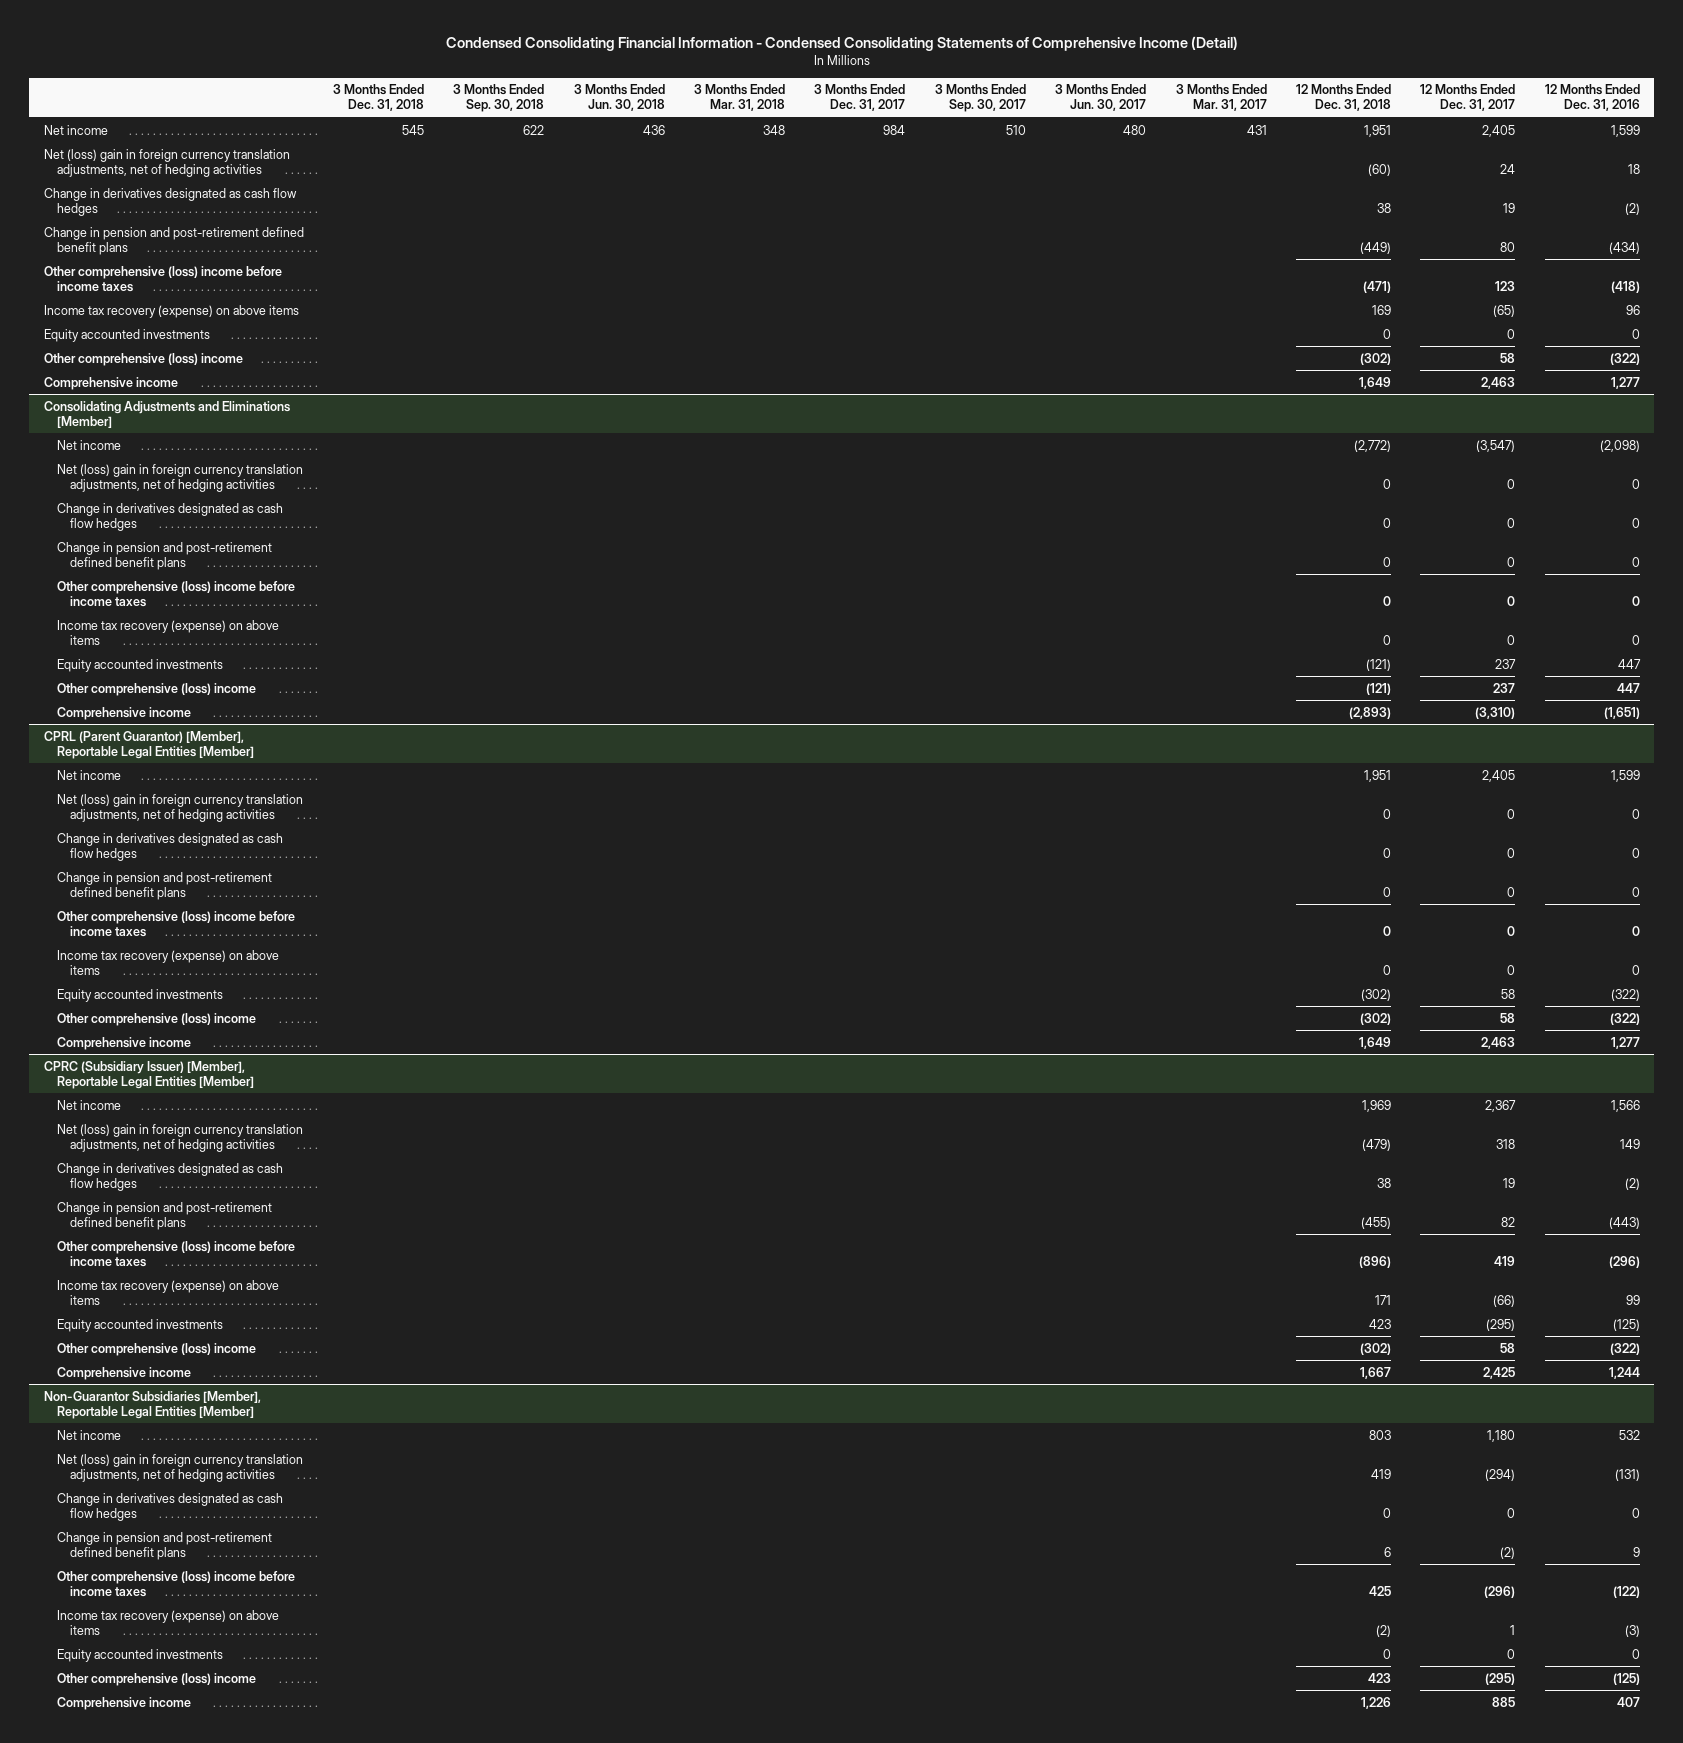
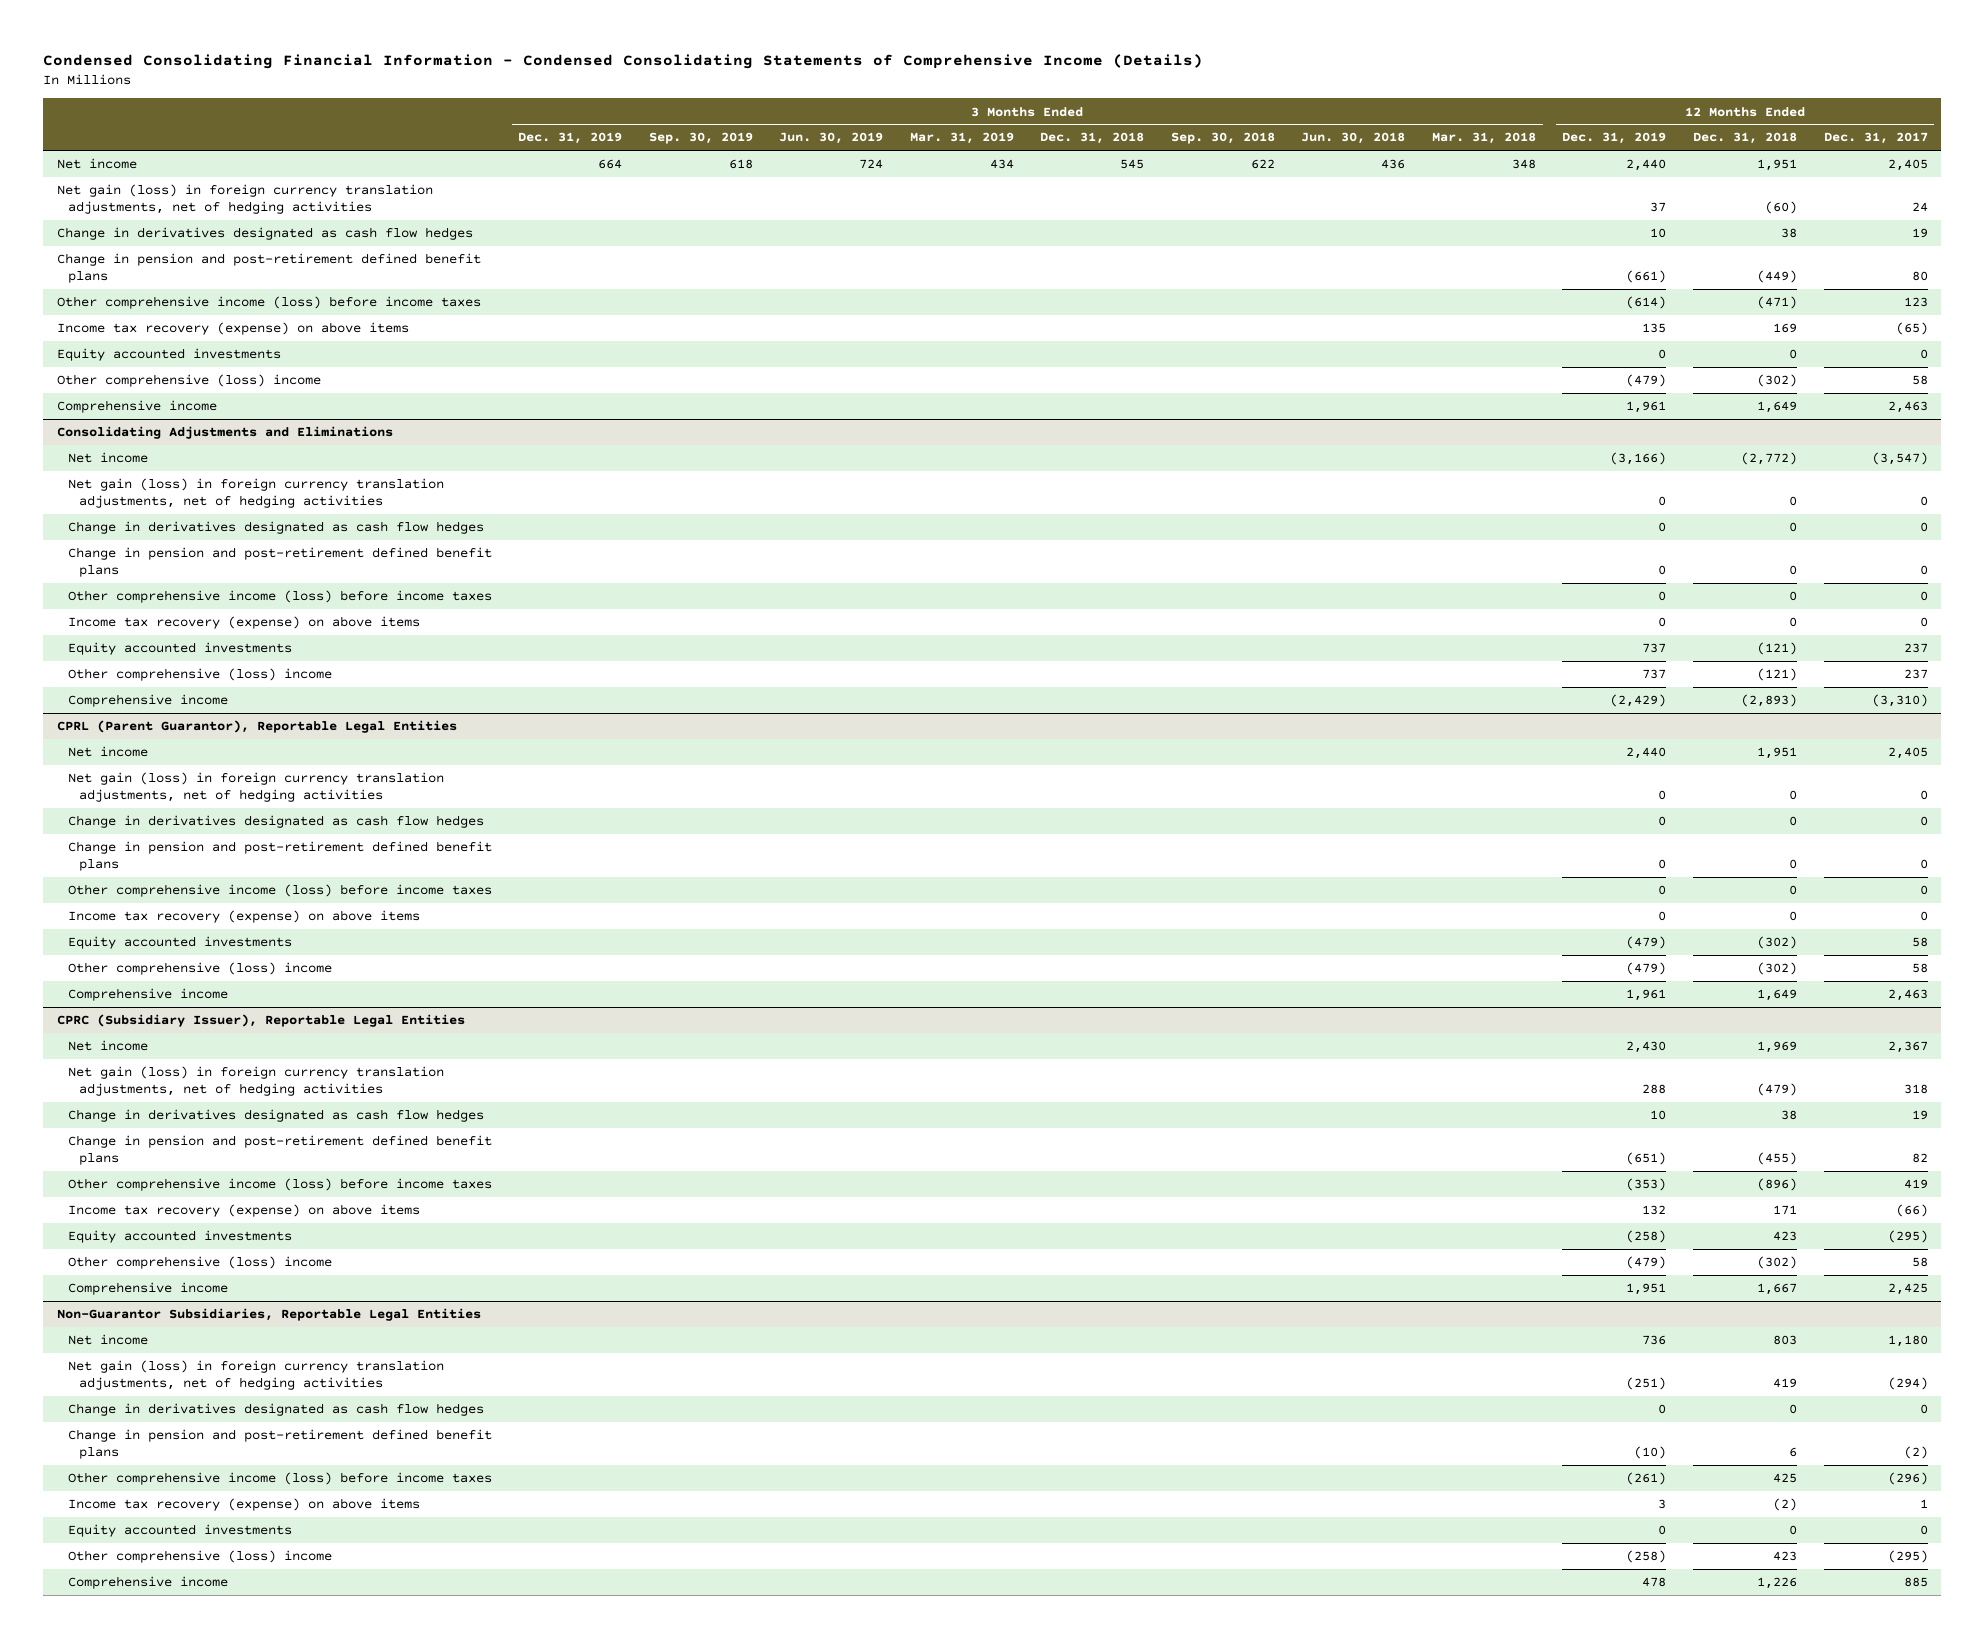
- Condensed Consolidating Financial Information - Condensed Consolidating Statements of Comprehensive Income (Detail)
+ Condensed Consolidating Financial Information - Condensed Consolidating Statements of Comprehensive Income (Details)
- | 3 Months Ended Dec. 31, 2018 | 3 Months Ended Sep. 30, 2018 | 3 Months Ended Jun. 30, 2018 | 3 Months Ended Mar. 31, 2018 | 3 Months Ended Dec. 31, 2017 | 3 Months Ended Sep. 30, 2017 | 3 Months Ended Jun. 30, 2017 | 3 Months Ended Mar. 31, 2017 | 12 Months Ended Dec. 31, 2018 | 12 Months Ended Dec. 31, 2017 | 12 Months Ended Dec. 31, 2016
+ | 3 Months Ended Dec. 31, 2019 | 3 Months Ended Sep. 30, 2019 | 3 Months Ended Jun. 30, 2019 | 3 Months Ended Mar. 31, 2019 | 3 Months Ended Dec. 31, 2018 | 3 Months Ended Sep. 30, 2018 | 3 Months Ended Jun. 30, 2018 | 3 Months Ended Mar. 31, 2018 | 12 Months Ended Dec. 31, 2019 | 12 Months Ended Dec. 31, 2018 | 12 Months Ended Dec. 31, 2017
- Net (loss) gain in foreign currency translation adjustments, net of hedging activities | | | | | | | | | (60) | 24 | 18
+ Net gain (loss) in foreign currency translation adjustments, net of hedging activities | | | | | | | | | 37 | (60) | 24
- Other comprehensive (loss) income before income taxes | | | | | | | | | (471) | 123 | (418)
+ Other comprehensive income (loss) before income taxes | | | | | | | | | (614) | (471) | 123
- Consolidating Adjustments and Eliminations [Member]
+ Consolidating Adjustments and Eliminations
- Net (loss) gain in foreign currency translation adjustments, net of hedging activities | | | | | | | | | 0 | 0 | 0
+ Net gain (loss) in foreign currency translation adjustments, net of hedging activities | | | | | | | | | 0 | 0 | 0
- Other comprehensive (loss) income before income taxes | | | | | | | | | 0 | 0 | 0
+ Other comprehensive income (loss) before income taxes | | | | | | | | | 0 | 0 | 0
- CPRL (Parent Guarantor) [Member], Reportable Legal Entities [Member]
+ CPRL (Parent Guarantor), Reportable Legal Entities
- Net (loss) gain in foreign currency translation adjustments, net of hedging activities | | | | | | | | | 0 | 0 | 0
+ Net gain (loss) in foreign currency translation adjustments, net of hedging activities | | | | | | | | | 0 | 0 | 0
- Other comprehensive (loss) income before income taxes | | | | | | | | | 0 | 0 | 0
+ Other comprehensive income (loss) before income taxes | | | | | | | | | 0 | 0 | 0
- CPRC (Subsidiary Issuer) [Member], Reportable Legal Entities [Member]
+ CPRC (Subsidiary Issuer), Reportable Legal Entities
- Net (loss) gain in foreign currency translation adjustments, net of hedging activities | | | | | | | | | (479) | 318 | 149
+ Net gain (loss) in foreign currency translation adjustments, net of hedging activities | | | | | | | | | 288 | (479) | 318
- Other comprehensive (loss) income before income taxes | | | | | | | | | (896) | 419 | (296)
+ Other comprehensive income (loss) before income taxes | | | | | | | | | (353) | (896) | 419
- Non-Guarantor Subsidiaries [Member], Reportable Legal Entities [Member]
+ Non-Guarantor Subsidiaries, Reportable Legal Entities
- Net (loss) gain in foreign currency translation adjustments, net of hedging activities | | | | | | | | | 419 | (294) | (131)
+ Net gain (loss) in foreign currency translation adjustments, net of hedging activities | | | | | | | | | (251) | 419 | (294)
- Other comprehensive (loss) income before income taxes | | | | | | | | | 425 | (296) | (122)
+ Other comprehensive income (loss) before income taxes | | | | | | | | | (261) | 425 | (296)

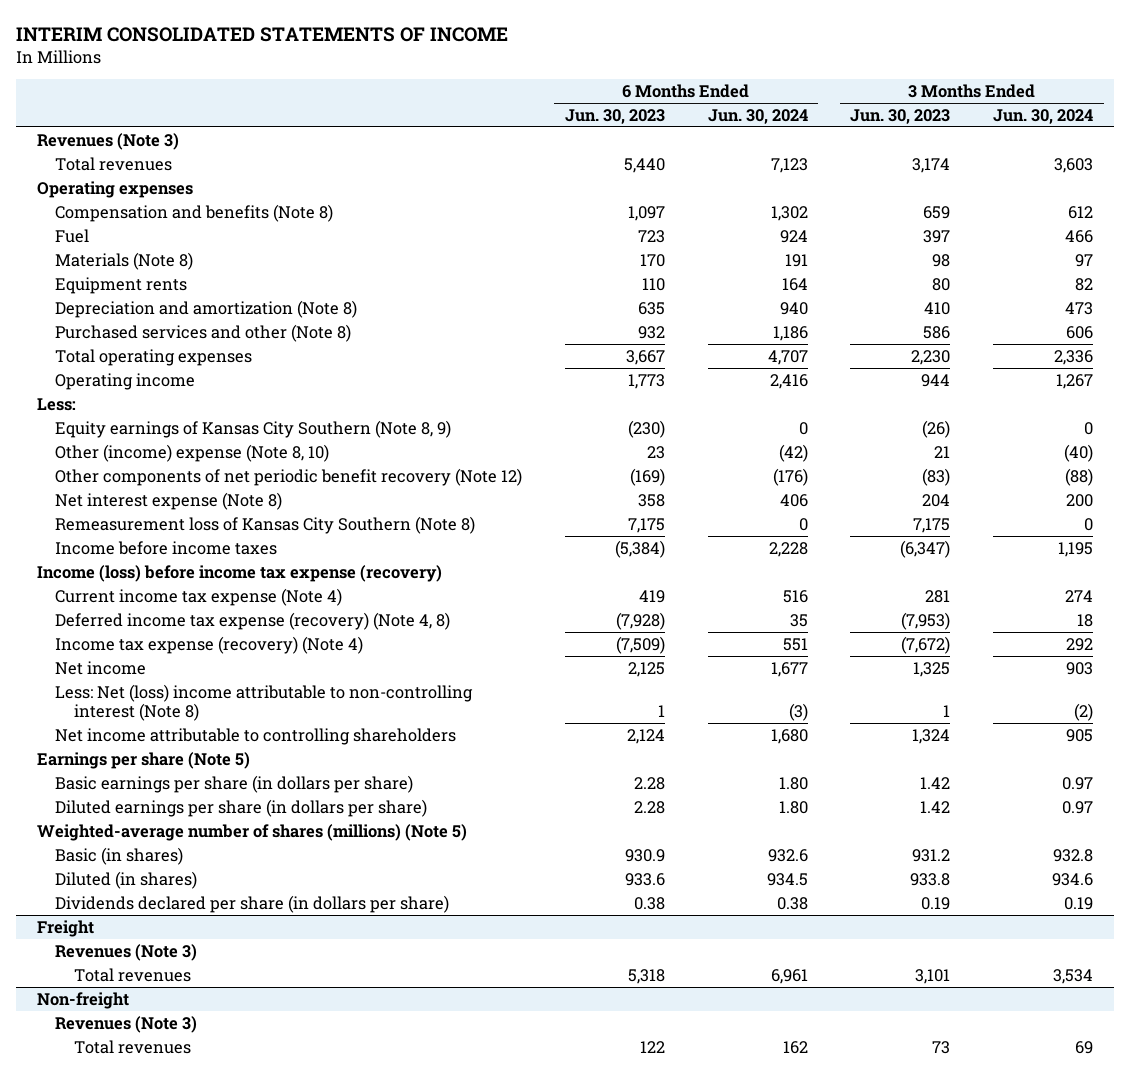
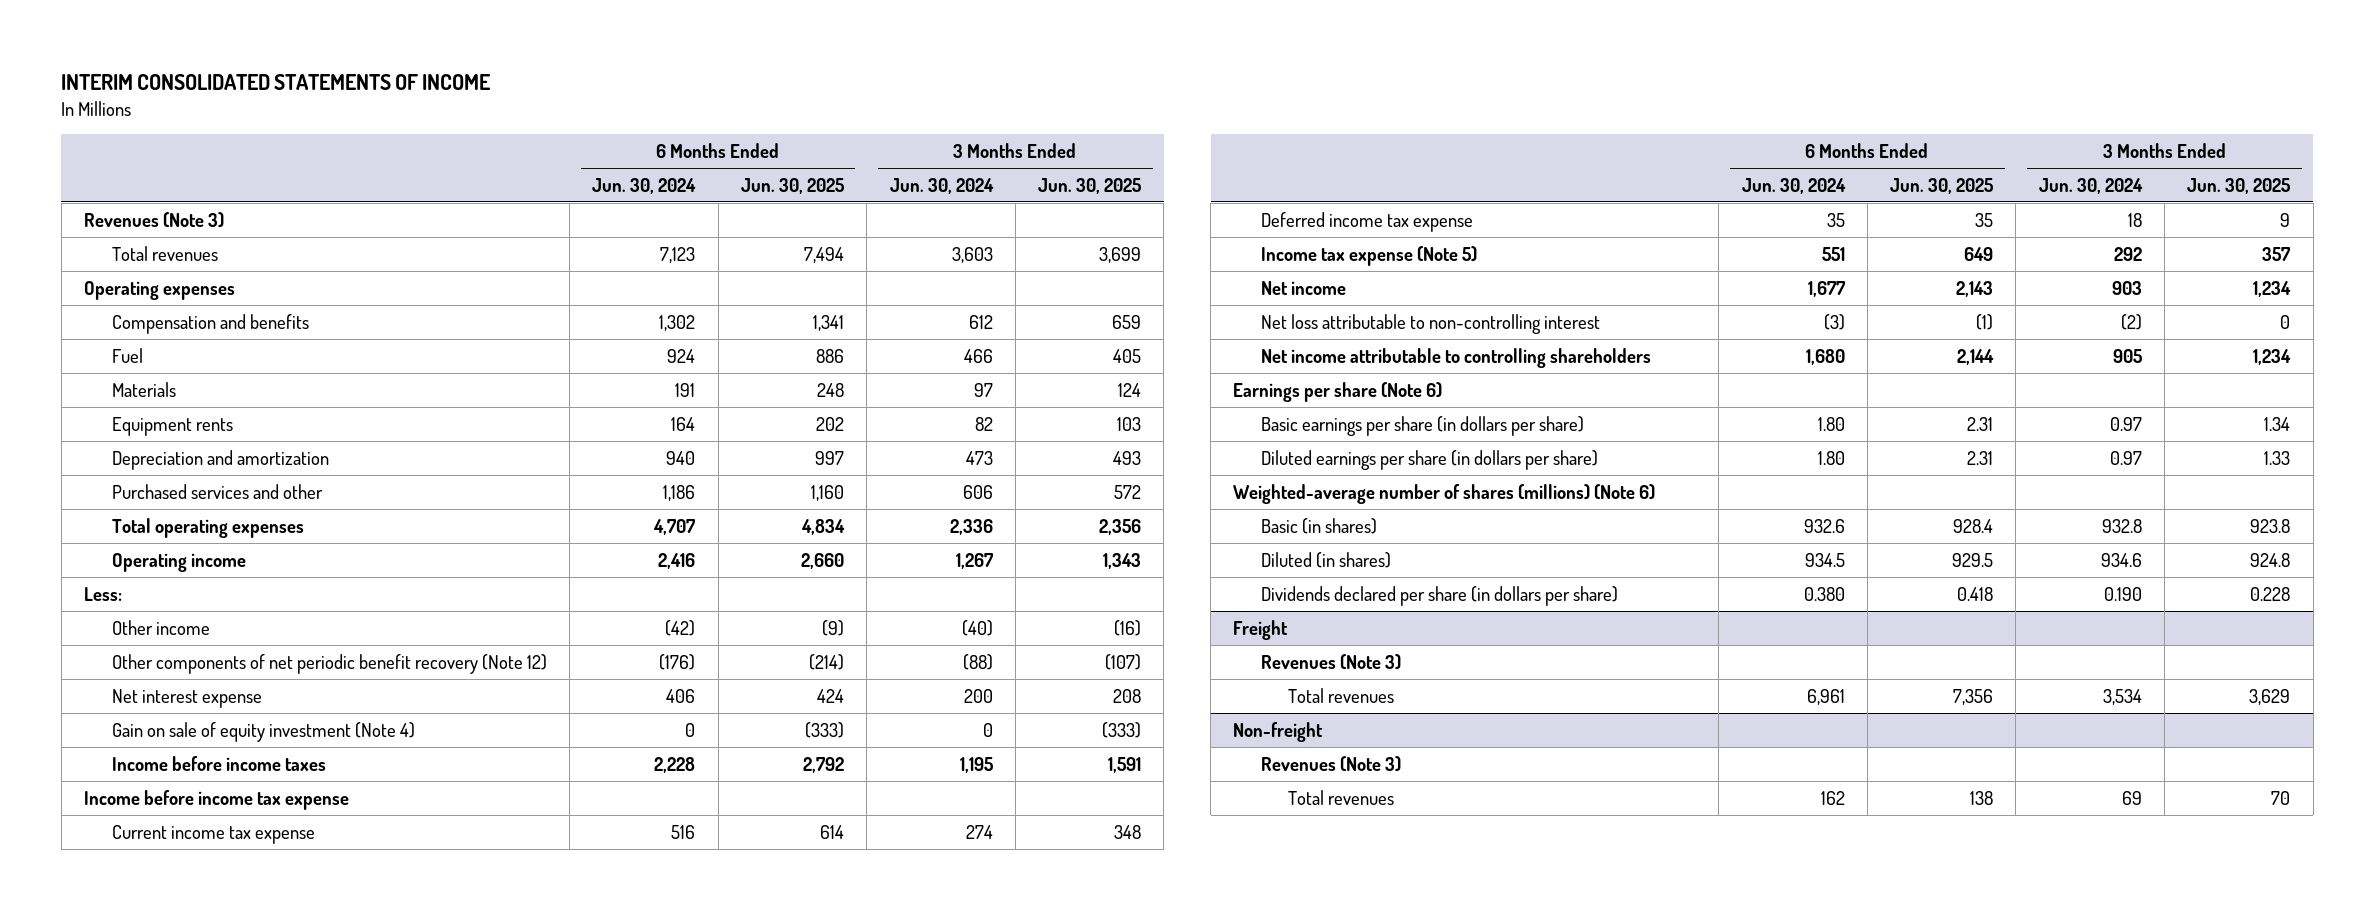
- | 6 Months Ended Jun. 30, 2023 | 6 Months Ended Jun. 30, 2024 | 3 Months Ended Jun. 30, 2023 | 3 Months Ended Jun. 30, 2024
+ | 6 Months Ended Jun. 30, 2024 | 6 Months Ended Jun. 30, 2025 | 3 Months Ended Jun. 30, 2024 | 3 Months Ended Jun. 30, 2025
- Compensation and benefits (Note 8) | 1,097 | 1,302 | 659 | 612
+ Compensation and benefits | 1,302 | 1,341 | 612 | 659
- Materials (Note 8) | 170 | 191 | 98 | 97
+ Materials | 191 | 248 | 97 | 124
- Depreciation and amortization (Note 8) | 635 | 940 | 410 | 473
- Purchased services and other (Note 8) | 932 | 1,186 | 586 | 606
+ Depreciation and amortization | 940 | 997 | 473 | 493
+ Purchased services and other | 1,186 | 1,160 | 606 | 572
- Equity earnings of Kansas City Southern (Note 8, 9) | (230) | 0 | (26) | 0
- Other (income) expense (Note 8, 10) | 23 | (42) | 21 | (40)
+ Other income | (42) | (9) | (40) | (16)
- Net interest expense (Note 8) | 358 | 406 | 204 | 200
- Remeasurement loss of Kansas City Southern (Note 8) | 7,175 | 0 | 7,175 | 0
+ Net interest expense | 406 | 424 | 200 | 208
+ Gain on sale of equity investment (Note 4) | 0 | (333) | 0 | (333)
- Income (loss) before income tax expense (recovery)
- Current income tax expense (Note 4) | 419 | 516 | 281 | 274
- Deferred income tax expense (recovery) (Note 4, 8) | (7,928) | 35 | (7,953) | 18
- Income tax expense (recovery) (Note 4) | (7,509) | 551 | (7,672) | 292
+ Income before income tax expense
+ Current income tax expense | 516 | 614 | 274 | 348
+ Deferred income tax expense | 35 | 35 | 18 | 9
+ Income tax expense (Note 5) | 551 | 649 | 292 | 357
- Less: Net (loss) income attributable to non-controlling interest (Note 8) | 1 | (3) | 1 | (2)
+ Net loss attributable to non-controlling interest | (3) | (1) | (2) | 0
- Earnings per share (Note 5)
+ Earnings per share (Note 6)
- Weighted-average number of shares (millions) (Note 5)
+ Weighted-average number of shares (millions) (Note 6)
- Dividends declared per share (in dollars per share) | 0.38 | 0.38 | 0.19 | 0.19
+ Dividends declared per share (in dollars per share) | 0.380 | 0.418 | 0.190 | 0.228

